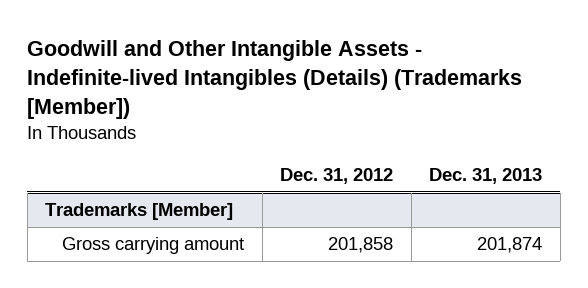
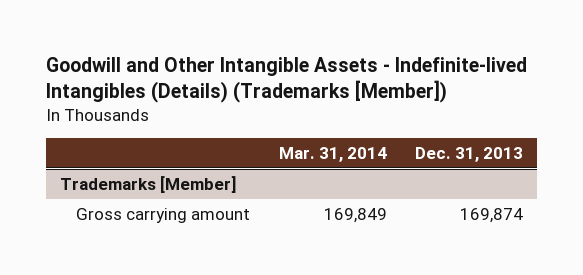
- | Dec. 31, 2012 | Dec. 31, 2013
+ | Mar. 31, 2014 | Dec. 31, 2013
@ Trademarks [Member]
- Gross carrying amount | 201,858 | 201,874
+ Gross carrying amount | 169,849 | 169,874

